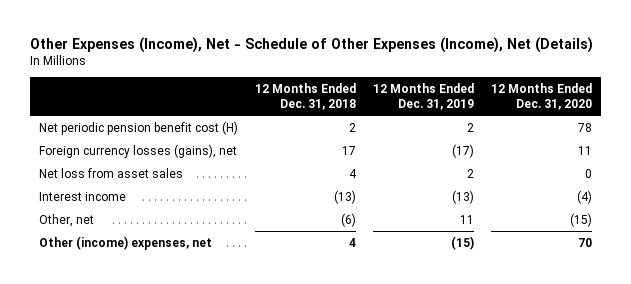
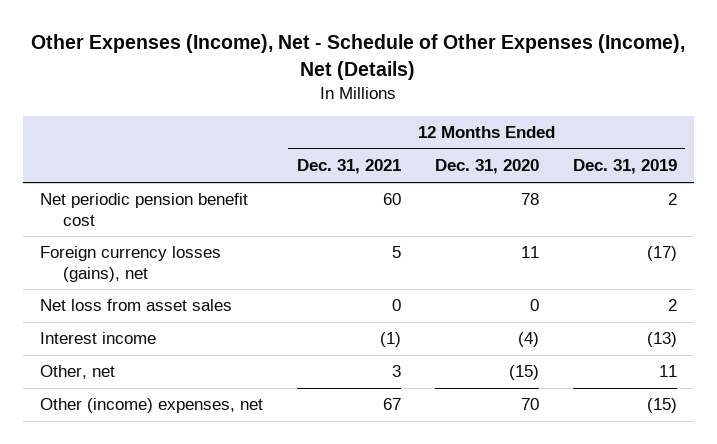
- | 12 Months Ended Dec. 31, 2018 | 12 Months Ended Dec. 31, 2019 | 12 Months Ended Dec. 31, 2020
+ | 12 Months Ended Dec. 31, 2021 | 12 Months Ended Dec. 31, 2020 | 12 Months Ended Dec. 31, 2019
- Net periodic pension benefit cost (H) | 2 | 2 | 78
+ Net periodic pension benefit cost | 60 | 78 | 2

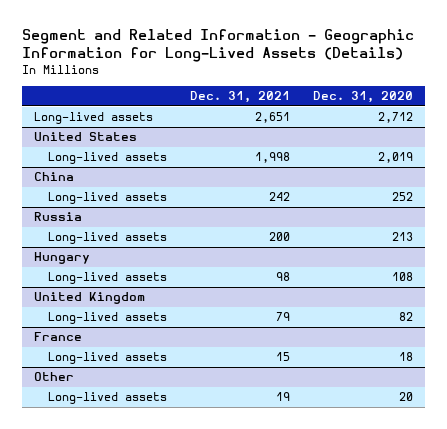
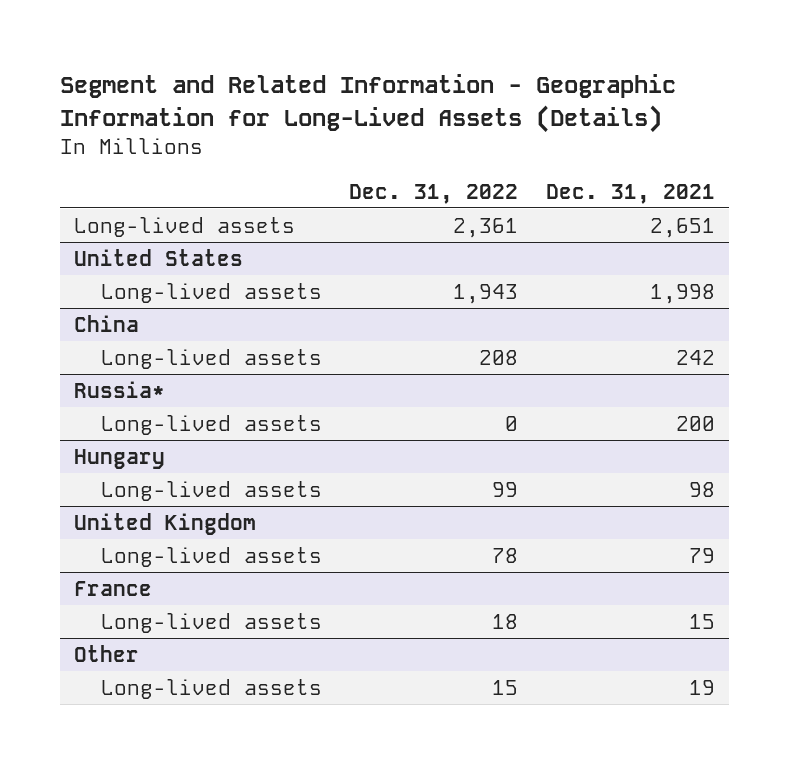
- | Dec. 31, 2021 | Dec. 31, 2020
+ | Dec. 31, 2022 | Dec. 31, 2021
- Russia
+ Russia*

